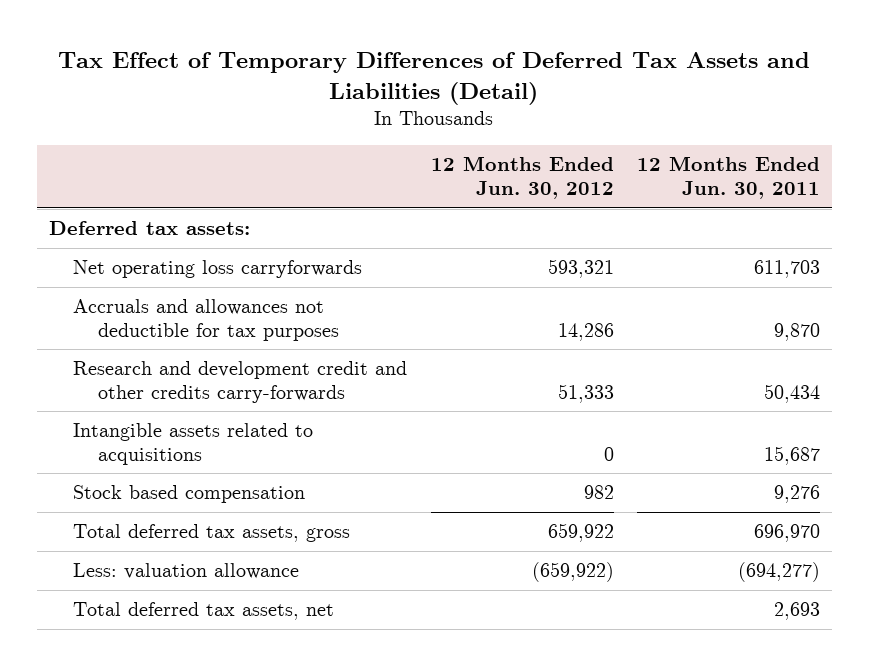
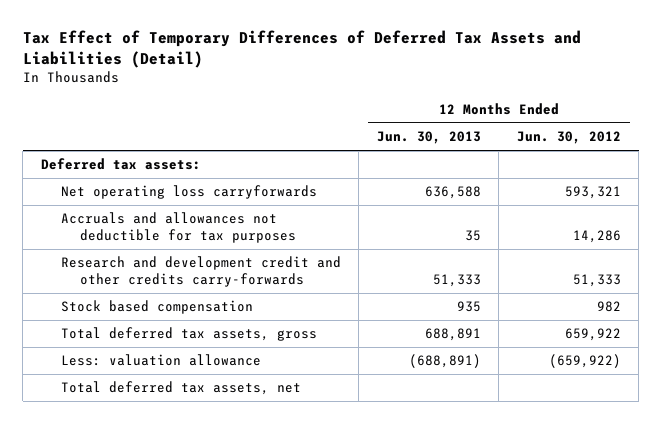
- | 12 Months Ended Jun. 30, 2012 | 12 Months Ended Jun. 30, 2011
+ | 12 Months Ended Jun. 30, 2013 | 12 Months Ended Jun. 30, 2012
- Intangible assets related to acquisitions | 0 | 15,687

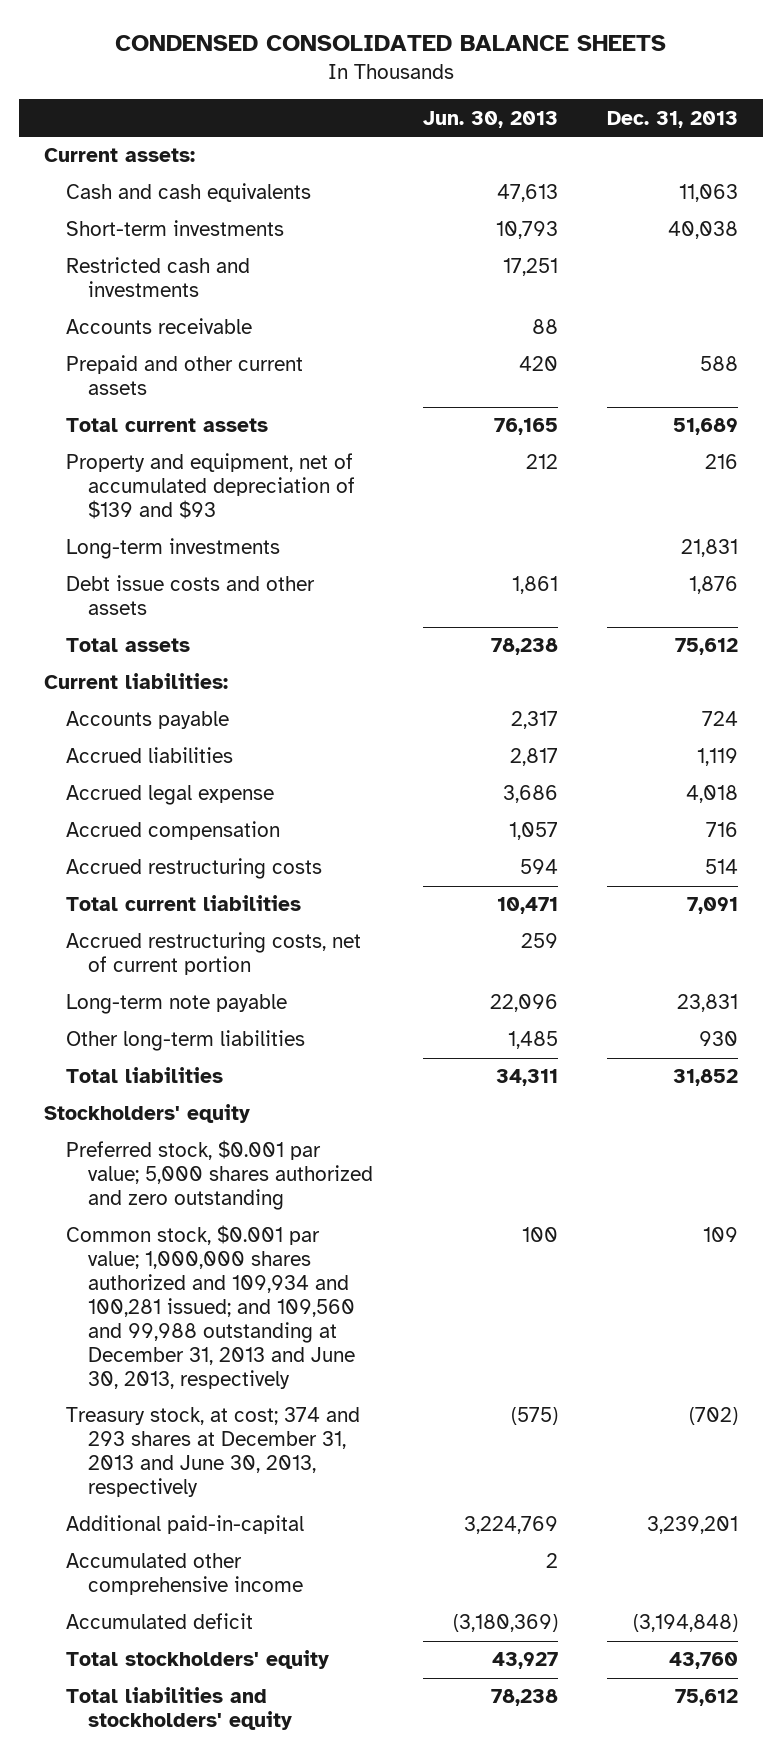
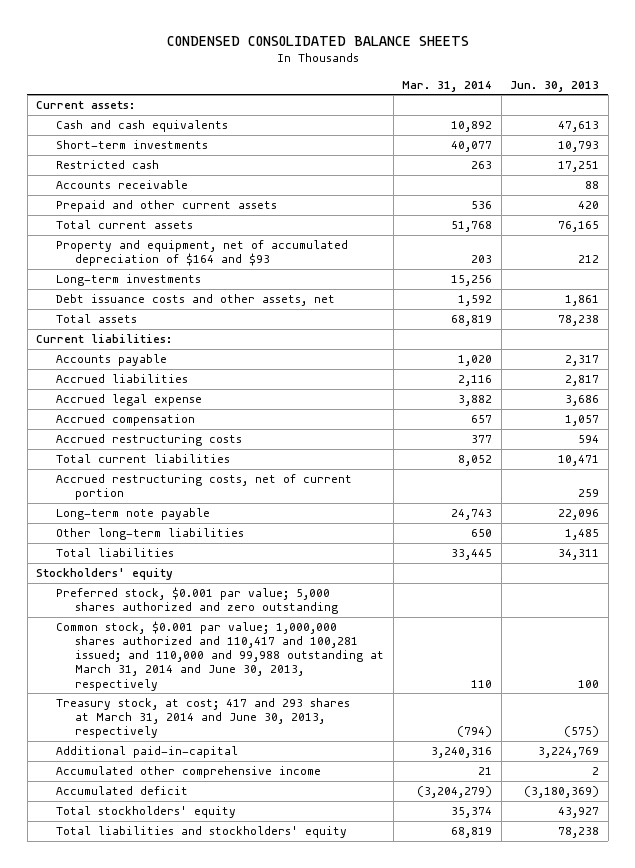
- | Jun. 30, 2013 | Dec. 31, 2013
+ | Mar. 31, 2014 | Jun. 30, 2013
- Restricted cash and investments | 17,251 |
+ Restricted cash | 263 | 17,251
- Property and equipment, net of accumulated depreciation of $139 and $93 | 212 | 216
+ Property and equipment, net of accumulated depreciation of $164 and $93 | 203 | 212
- Debt issue costs and other assets | 1,861 | 1,876
+ Debt issuance costs and other assets, net | 1,592 | 1,861
- Common stock, $0.001 par value; 1,000,000 shares authorized and 109,934 and 100,281 issued; and 109,560 and 99,988 outstanding at December 31, 2013 and June 30, 2013, respectively | 100 | 109
- Treasury stock, at cost; 374 and 293 shares at December 31, 2013 and June 30, 2013, respectively | (575) | (702)
+ Common stock, $0.001 par value; 1,000,000 shares authorized and 110,417 and 100,281 issued; and 110,000 and 99,988 outstanding at March 31, 2014 and June 30, 2013, respectively | 110 | 100
+ Treasury stock, at cost; 417 and 293 shares at March 31, 2014 and June 30, 2013, respectively | (794) | (575)

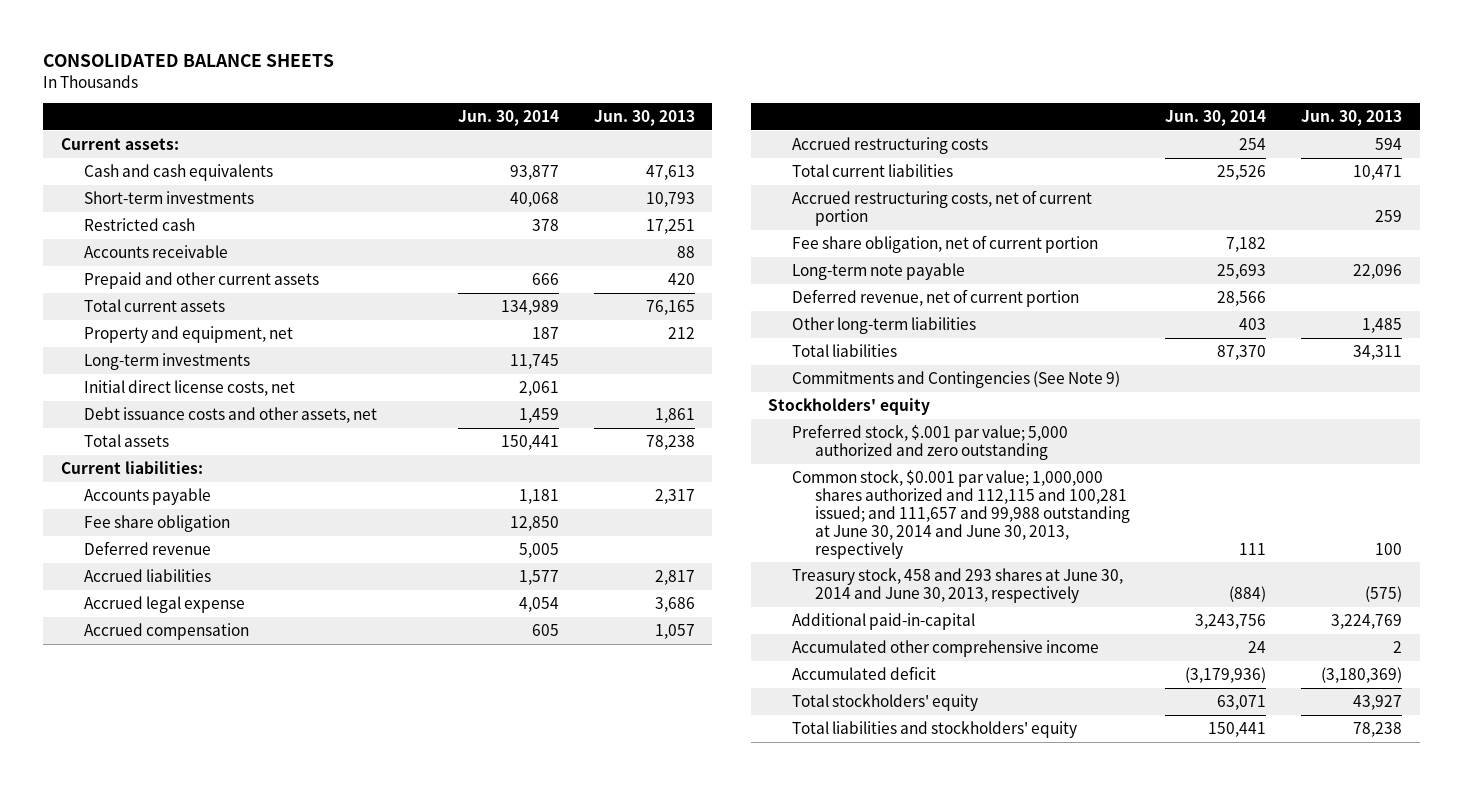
- CONDENSED CONSOLIDATED BALANCE SHEETS
+ CONSOLIDATED BALANCE SHEETS
- | Mar. 31, 2014 | Jun. 30, 2013
+ | Jun. 30, 2014 | Jun. 30, 2013
- Property and equipment, net of accumulated depreciation of $164 and $93 | 203 | 212
+ Property and equipment, net | 187 | 212
+ Initial direct license costs, net | 2,061 |
+ Fee share obligation | 12,850 |
+ Deferred revenue | 5,005 |
+ Fee share obligation, net of current portion | 7,182 |
+ Deferred revenue, net of current portion | 28,566 |
+ Commitments and Contingencies (See Note 9)
- Preferred stock, $0.001 par value; 5,000 shares authorized and zero outstanding
- Common stock, $0.001 par value; 1,000,000 shares authorized and 110,417 and 100,281 issued; and 110,000 and 99,988 outstanding at March 31, 2014 and June 30, 2013, respectively | 110 | 100
- Treasury stock, at cost; 417 and 293 shares at March 31, 2014 and June 30, 2013, respectively | (794) | (575)
+ Preferred stock, $.001 par value; 5,000 authorized and zero outstanding
+ Common stock, $0.001 par value; 1,000,000 shares authorized and 112,115 and 100,281 issued; and 111,657 and 99,988 outstanding at June 30, 2014 and June 30, 2013, respectively | 111 | 100
+ Treasury stock, 458 and 293 shares at June 30, 2014 and June 30, 2013, respectively | (884) | (575)

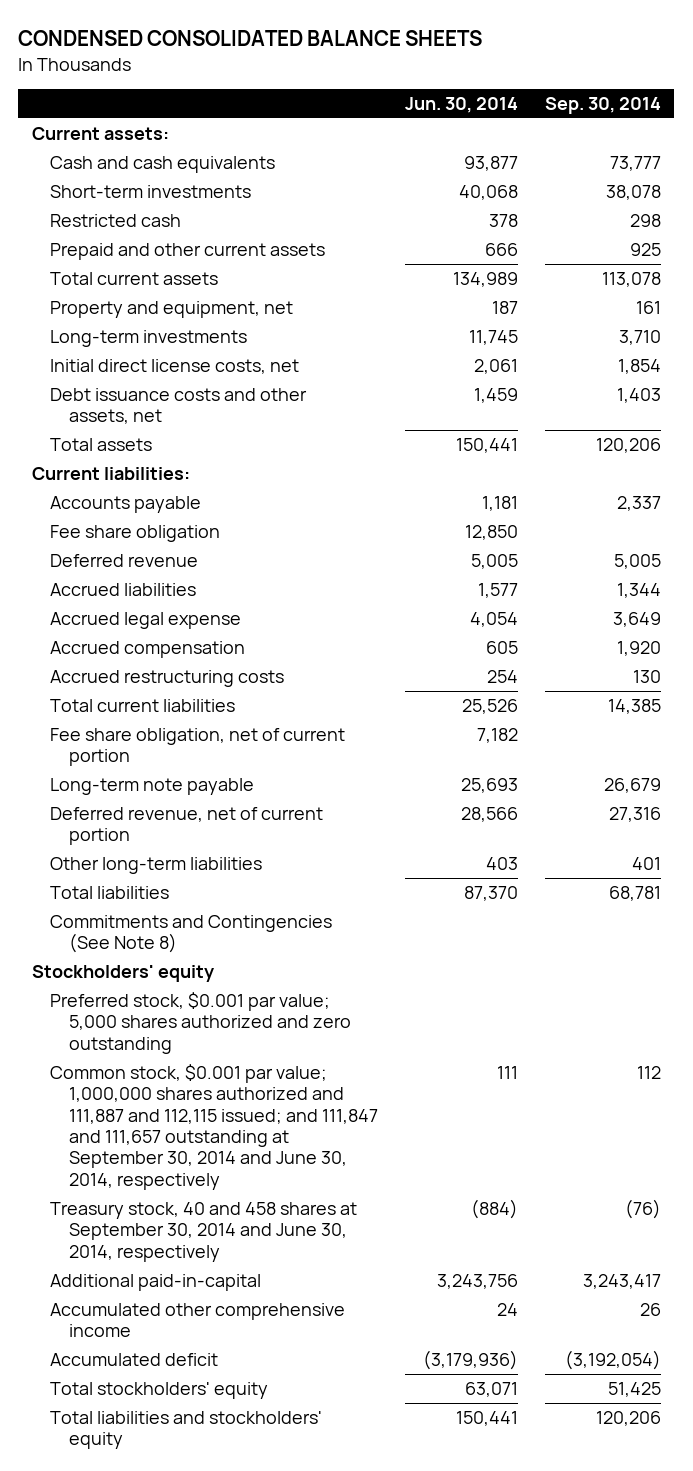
- CONSOLIDATED BALANCE SHEETS
+ CONDENSED CONSOLIDATED BALANCE SHEETS
- | Jun. 30, 2014 | Jun. 30, 2013
+ | Jun. 30, 2014 | Sep. 30, 2014
- Accounts receivable | | 88
- Accrued restructuring costs, net of current portion | | 259
- Commitments and Contingencies (See Note 9)
+ Commitments and Contingencies (See Note 8)
- Preferred stock, $.001 par value; 5,000 authorized and zero outstanding
- Common stock, $0.001 par value; 1,000,000 shares authorized and 112,115 and 100,281 issued; and 111,657 and 99,988 outstanding at June 30, 2014 and June 30, 2013, respectively | 111 | 100
- Treasury stock, 458 and 293 shares at June 30, 2014 and June 30, 2013, respectively | (884) | (575)
+ Preferred stock, $0.001 par value; 5,000 shares authorized and zero outstanding
+ Common stock, $0.001 par value; 1,000,000 shares authorized and 111,887 and 112,115 issued; and 111,847 and 111,657 outstanding at September 30, 2014 and June 30, 2014, respectively | 111 | 112
+ Treasury stock, 40 and 458 shares at September 30, 2014 and June 30, 2014, respectively | (884) | (76)

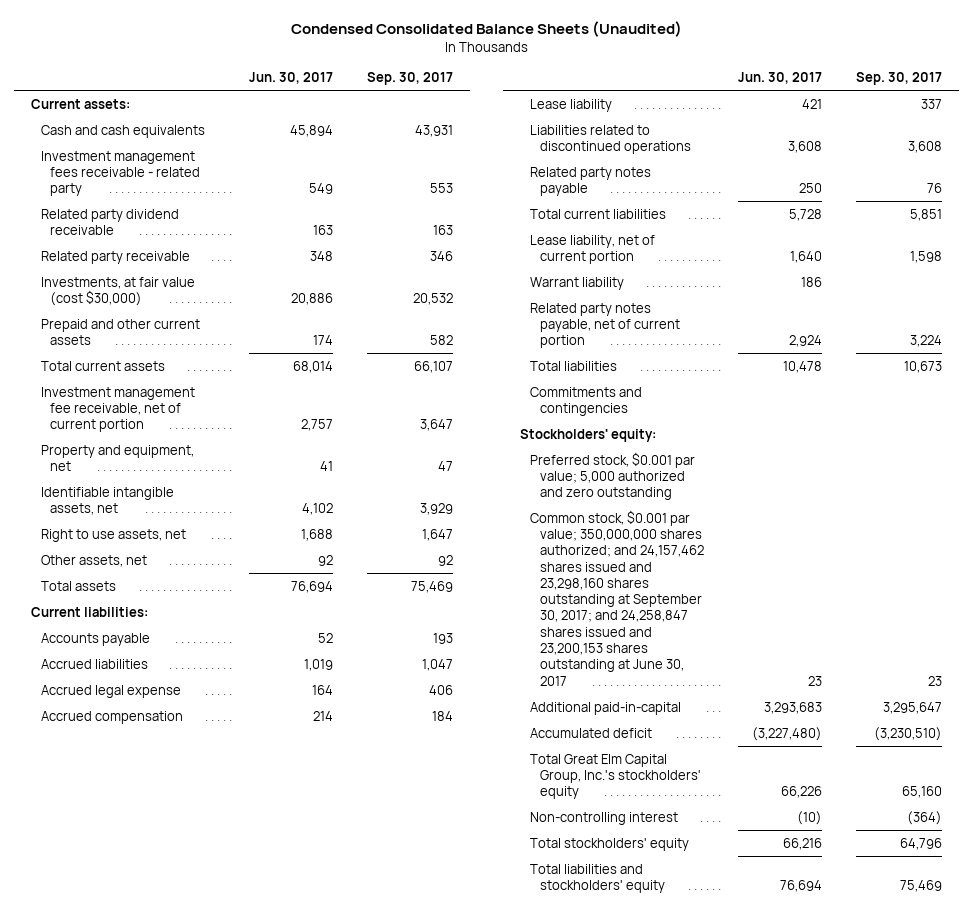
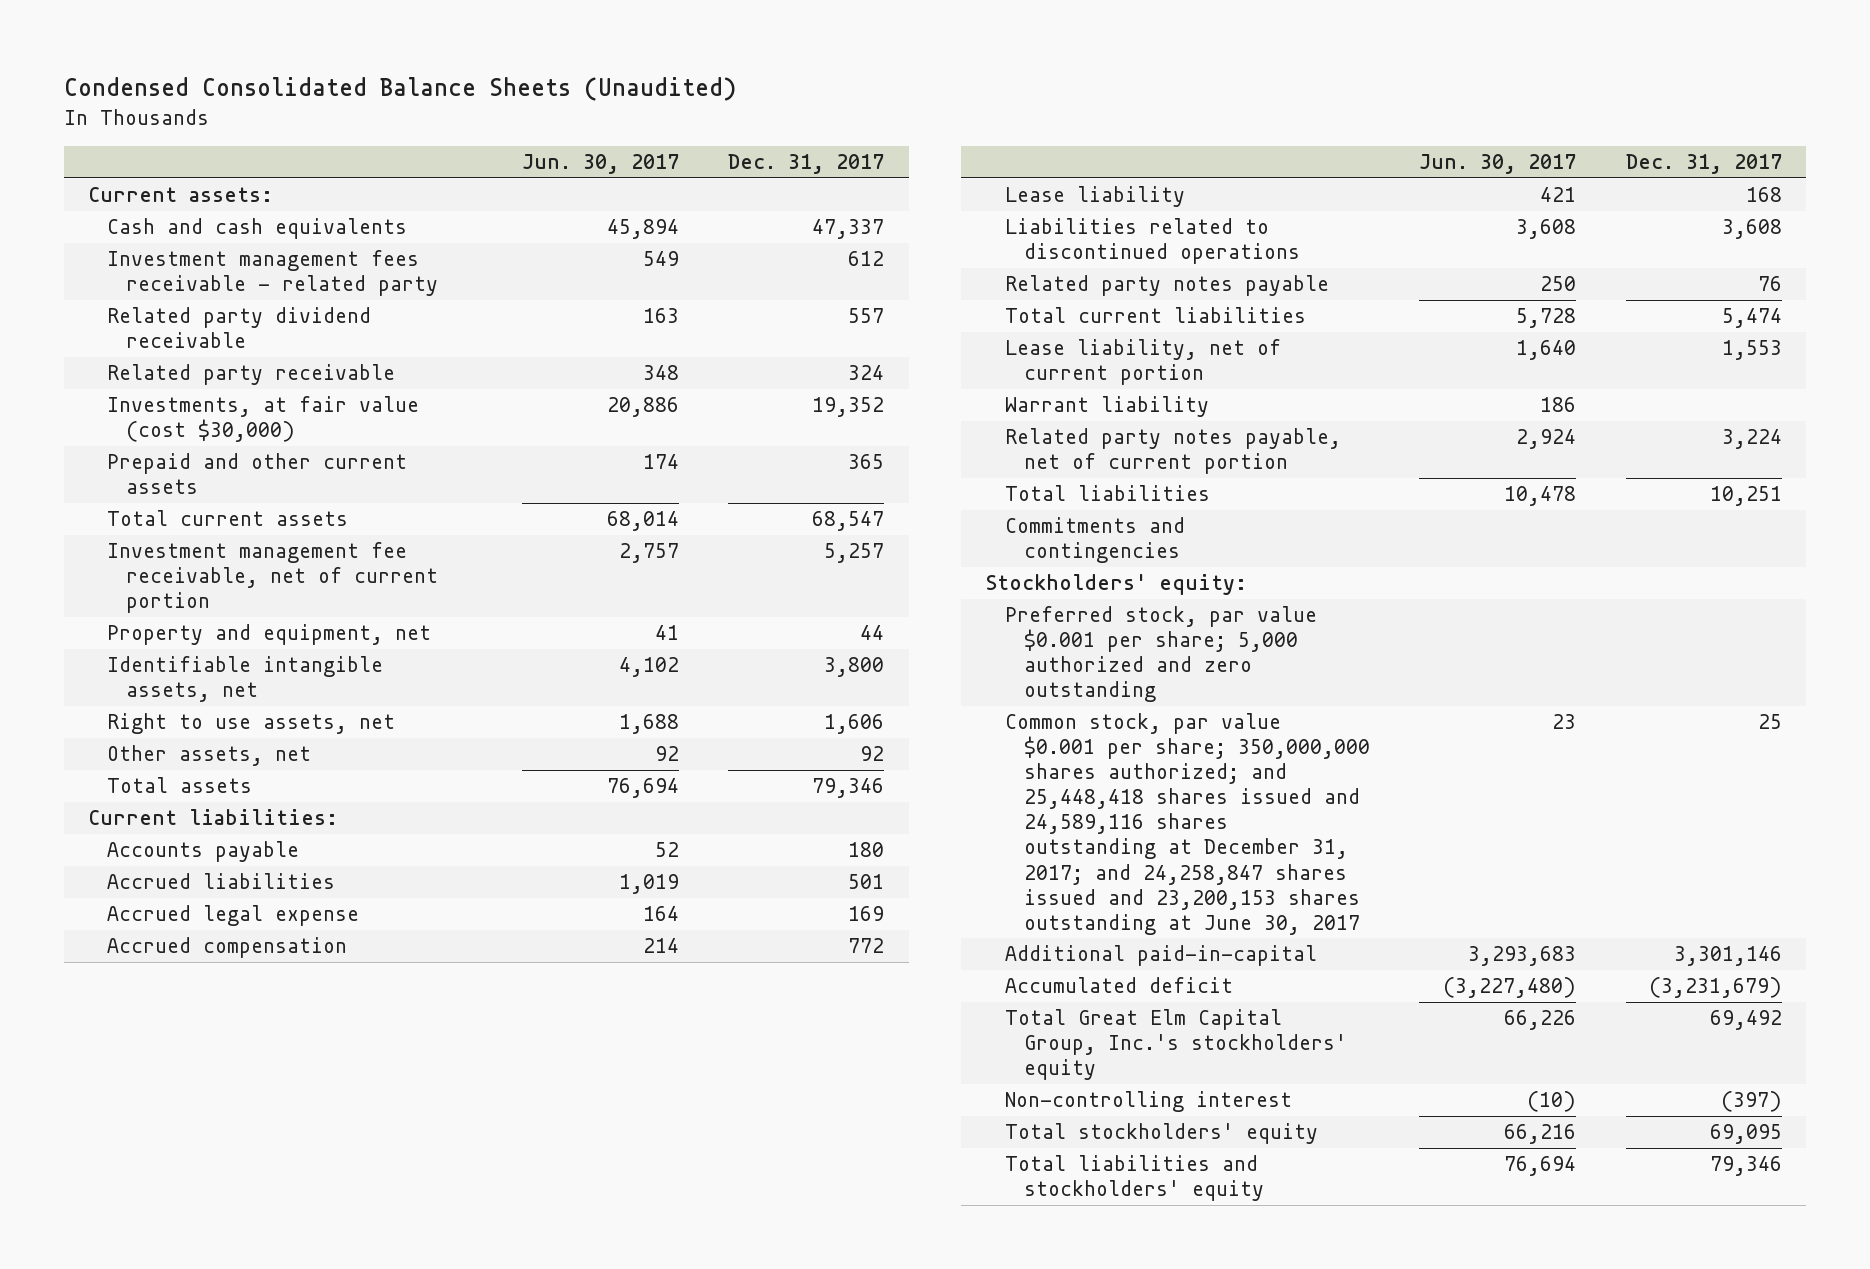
- | Jun. 30, 2017 | Sep. 30, 2017
+ | Jun. 30, 2017 | Dec. 31, 2017
- Preferred stock, $0.001 par value; 5,000 authorized and zero outstanding
- Common stock, $0.001 par value; 350,000,000 shares authorized; and 24,157,462 shares issued and 23,298,160 shares outstanding at September 30, 2017; and 24,258,847 shares issued and 23,200,153 shares outstanding at June 30, 2017 | 23 | 23
+ Preferred stock, par value $0.001 per share; 5,000 authorized and zero outstanding
+ Common stock, par value $0.001 per share; 350,000,000 shares authorized; and 25,448,418 shares issued and 24,589,116 shares outstanding at December 31, 2017; and 24,258,847 shares issued and 23,200,153 shares outstanding at June 30, 2017 | 23 | 25

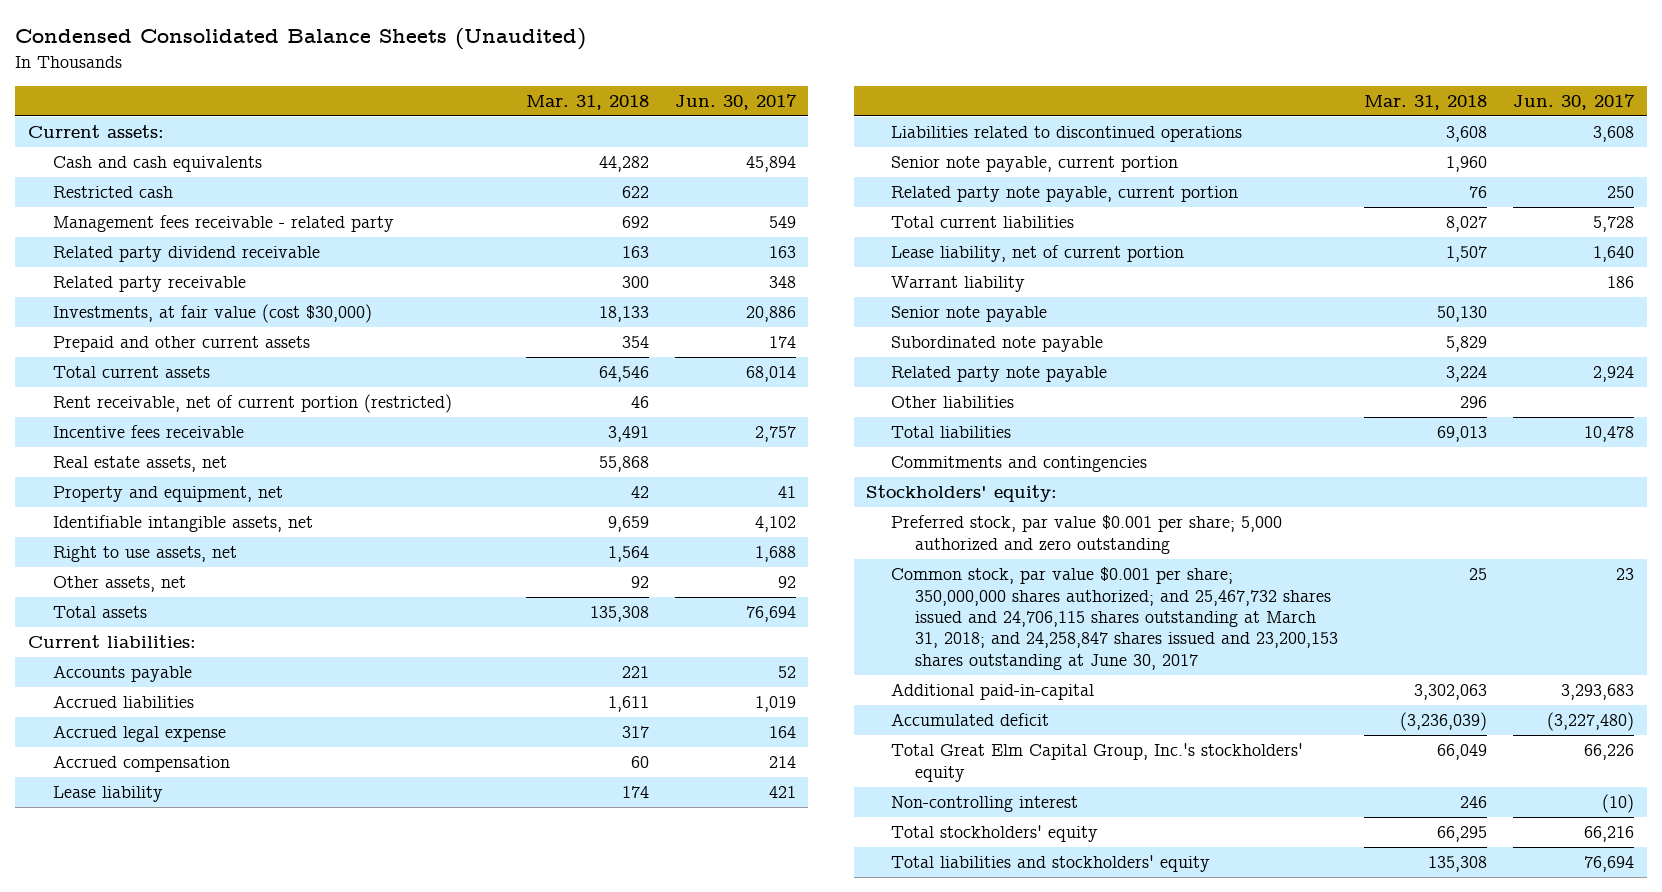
- | Jun. 30, 2017 | Dec. 31, 2017
+ | Mar. 31, 2018 | Jun. 30, 2017
- Investment management fees receivable - related party | 549 | 612
+ Restricted cash | 622 |
+ Management fees receivable - related party | 692 | 549
- Investment management fee receivable, net of current portion | 2,757 | 5,257
+ Rent receivable, net of current portion (restricted) | 46 |
+ Incentive fees receivable | 3,491 | 2,757
+ Real estate assets, net | 55,868 |
- Related party notes payable | 250 | 76
+ Senior note payable, current portion | 1,960 |
+ Related party note payable, current portion | 76 | 250
- Related party notes payable, net of current portion | 2,924 | 3,224
+ Senior note payable | 50,130 |
+ Subordinated note payable | 5,829 |
+ Related party note payable | 3,224 | 2,924
+ Other liabilities | 296 |
- Common stock, par value $0.001 per share; 350,000,000 shares authorized; and 25,448,418 shares issued and 24,589,116 shares outstanding at December 31, 2017; and 24,258,847 shares issued and 23,200,153 shares outstanding at June 30, 2017 | 23 | 25
+ Common stock, par value $0.001 per share; 350,000,000 shares authorized; and 25,467,732 shares issued and 24,706,115 shares outstanding at March 31, 2018; and 24,258,847 shares issued and 23,200,153 shares outstanding at June 30, 2017 | 25 | 23

